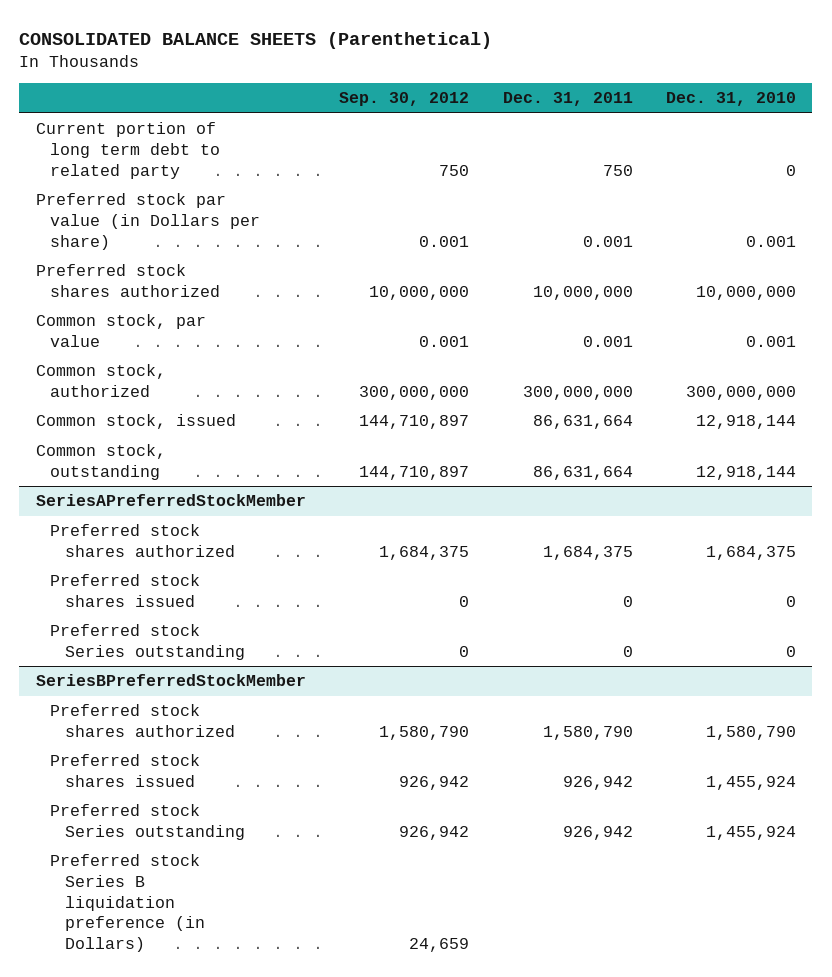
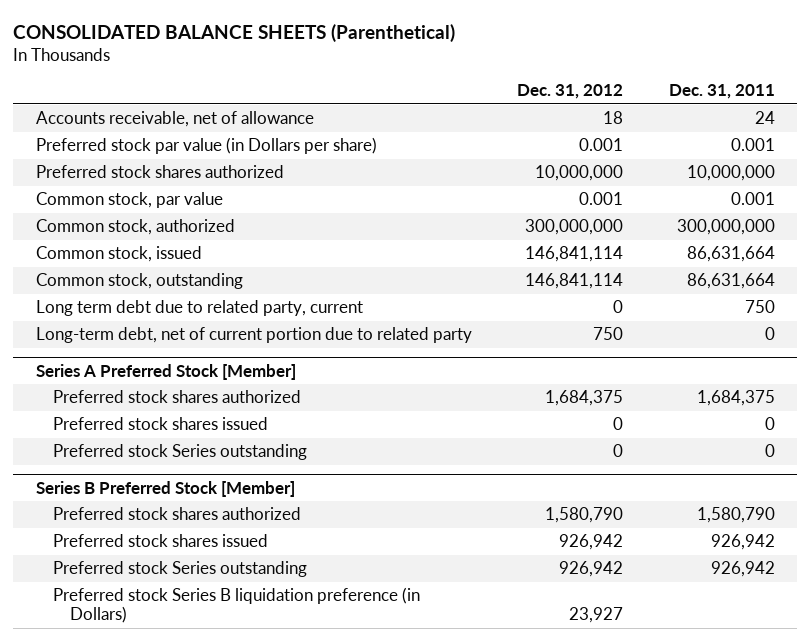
- | Sep. 30, 2012 | Dec. 31, 2011 | Dec. 31, 2010
+ | Dec. 31, 2012 | Dec. 31, 2011
- Current portion of long term debt to related party | 750 | 750 | 0
+ Accounts receivable, net of allowance | 18 | 24
- SeriesAPreferredStockMember
+ Long term debt due to related party, current | 0 | 750
+ Long-term debt, net of current portion due to related party | 750 | 0
+ Series A Preferred Stock [Member]
- SeriesBPreferredStockMember
+ Series B Preferred Stock [Member]

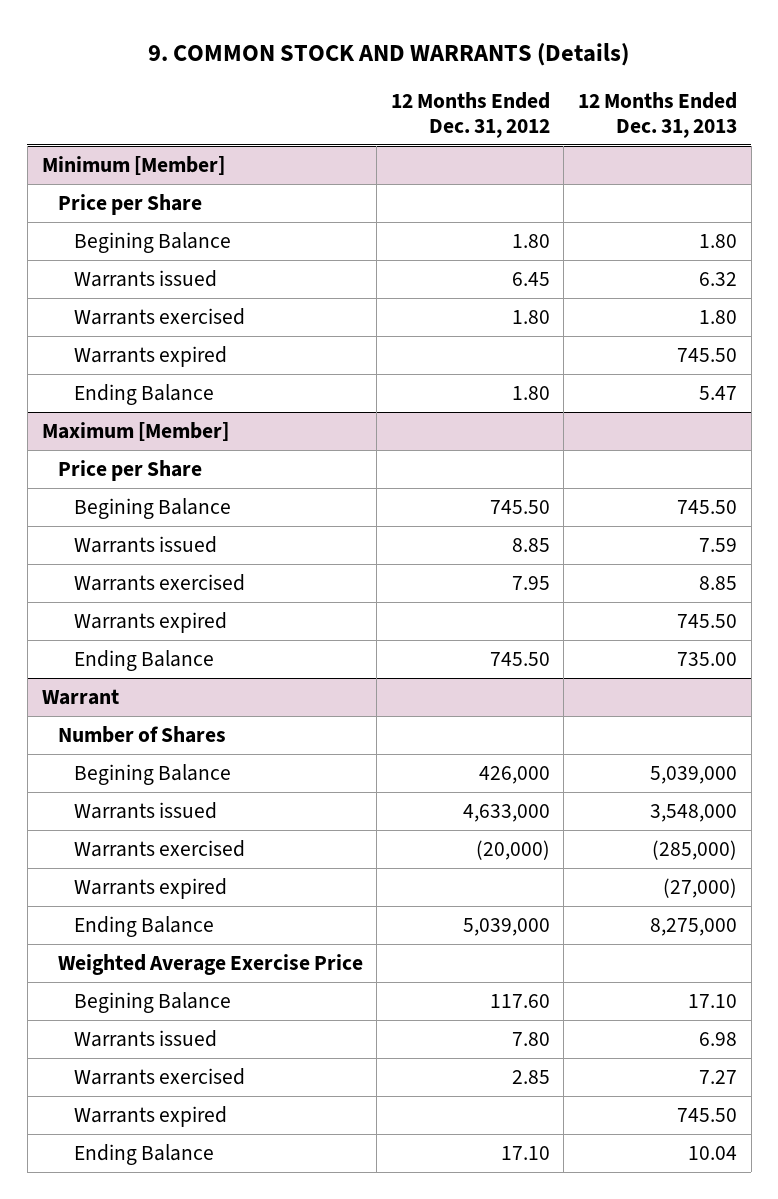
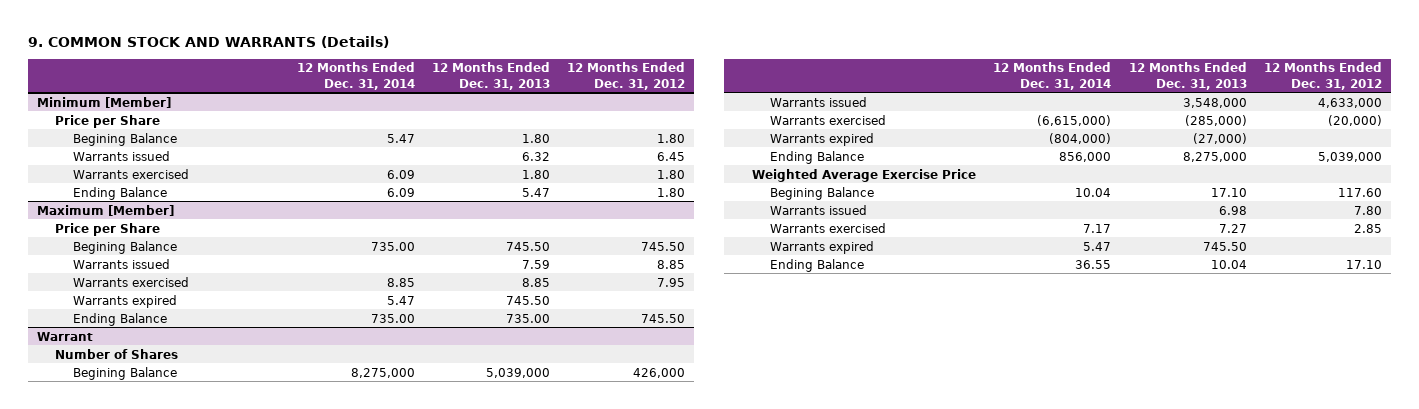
- | 12 Months Ended Dec. 31, 2012 | 12 Months Ended Dec. 31, 2013
+ | 12 Months Ended Dec. 31, 2014 | 12 Months Ended Dec. 31, 2013 | 12 Months Ended Dec. 31, 2012
@ Minimum [Member]
- Warrants expired | | 745.50

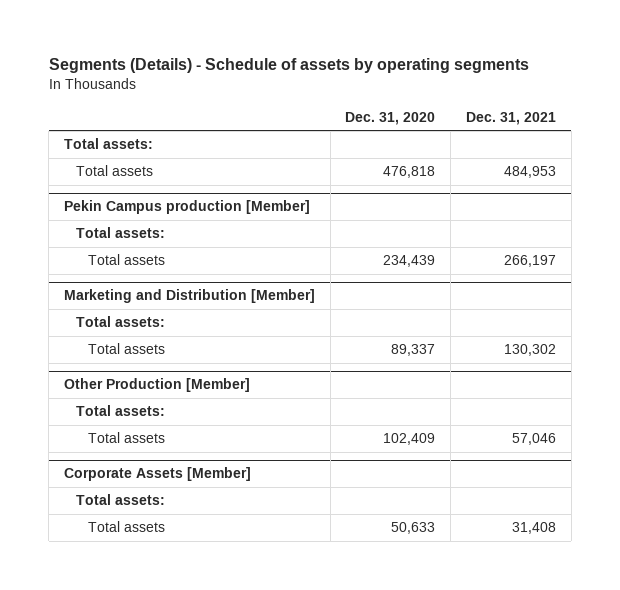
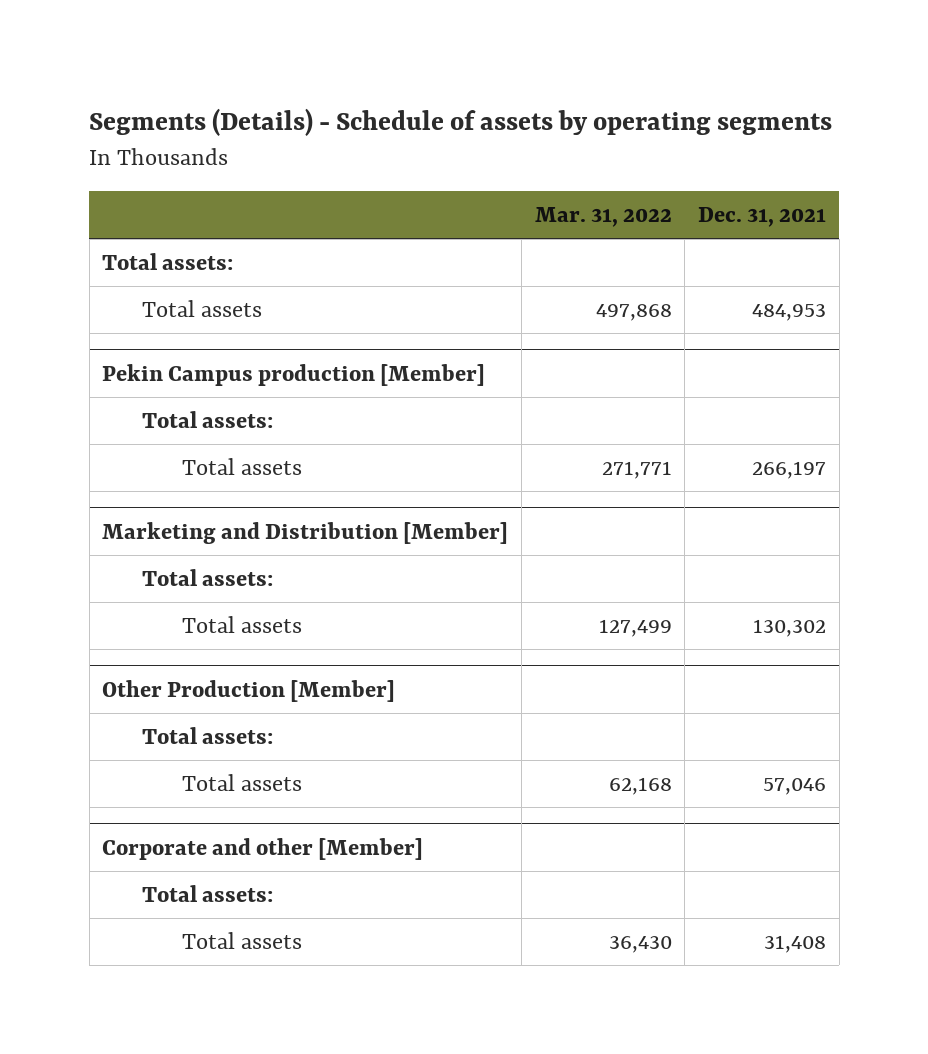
- | Dec. 31, 2020 | Dec. 31, 2021
+ | Mar. 31, 2022 | Dec. 31, 2021
- Corporate Assets [Member]
+ Corporate and other [Member]

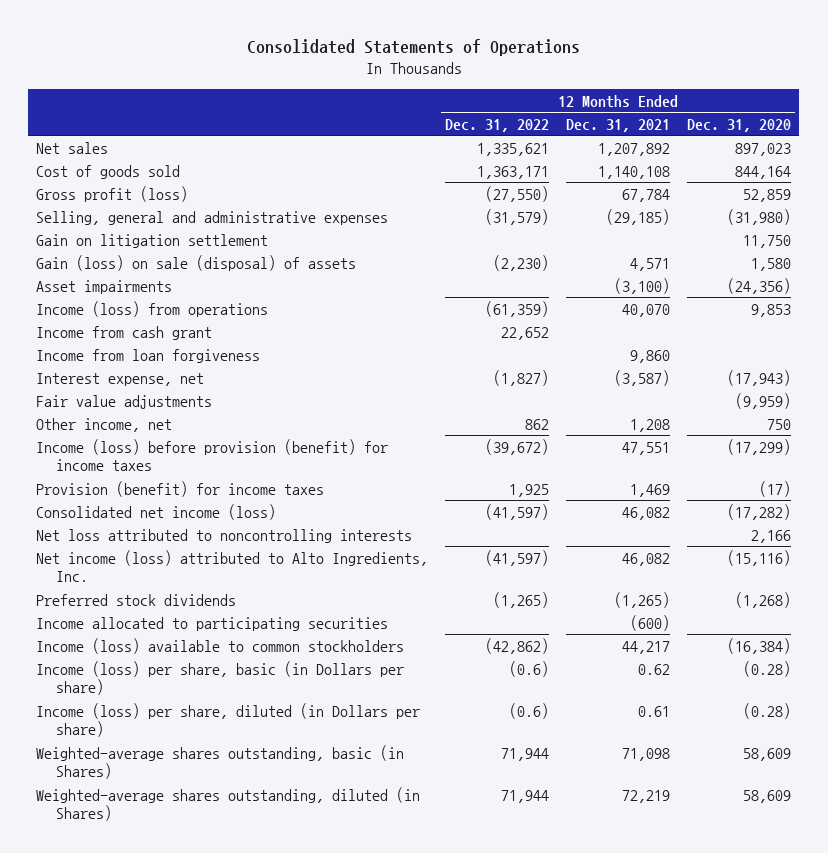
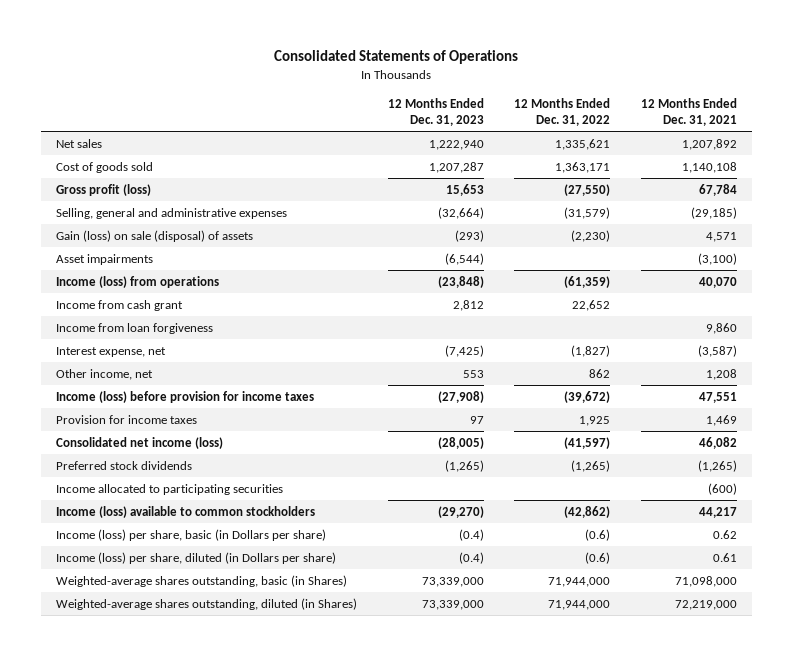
- | 12 Months Ended Dec. 31, 2022 | 12 Months Ended Dec. 31, 2021 | 12 Months Ended Dec. 31, 2020
+ | 12 Months Ended Dec. 31, 2023 | 12 Months Ended Dec. 31, 2022 | 12 Months Ended Dec. 31, 2021
- Gain on litigation settlement | | | 11,750
- Fair value adjustments | | | (9,959)
- Income (loss) before provision (benefit) for income taxes | (39,672) | 47,551 | (17,299)
- Provision (benefit) for income taxes | 1,925 | 1,469 | (17)
+ Income (loss) before provision for income taxes | (27,908) | (39,672) | 47,551
+ Provision for income taxes | 97 | 1,925 | 1,469
- Net loss attributed to noncontrolling interests | | | 2,166
- Net income (loss) attributed to Alto Ingredients, Inc. | (41,597) | 46,082 | (15,116)
- Weighted-average shares outstanding, basic (in Shares) | 71,944 | 71,098 | 58,609
- Weighted-average shares outstanding, diluted (in Shares) | 71,944 | 72,219 | 58,609
+ Weighted-average shares outstanding, basic (in Shares) | 73,339,000 | 71,944,000 | 71,098,000
+ Weighted-average shares outstanding, diluted (in Shares) | 73,339,000 | 71,944,000 | 72,219,000

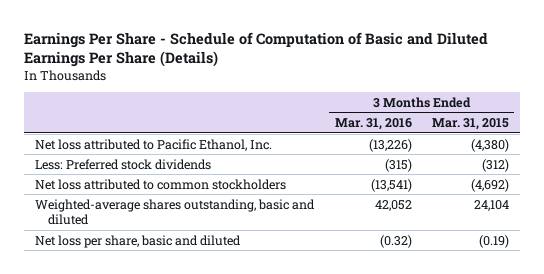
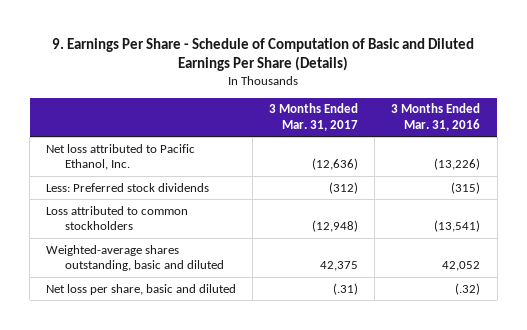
- Earnings Per Share - Schedule of Computation of Basic and Diluted Earnings Per Share (Details)
+ 9. Earnings Per Share - Schedule of Computation of Basic and Diluted Earnings Per Share (Details)
- | 3 Months Ended Mar. 31, 2016 | 3 Months Ended Mar. 31, 2015
+ | 3 Months Ended Mar. 31, 2017 | 3 Months Ended Mar. 31, 2016
- Net loss attributed to common stockholders | (13,541) | (4,692)
+ Loss attributed to common stockholders | (12,948) | (13,541)
- Net loss per share, basic and diluted | (0.32) | (0.19)
+ Net loss per share, basic and diluted | (.31) | (.32)

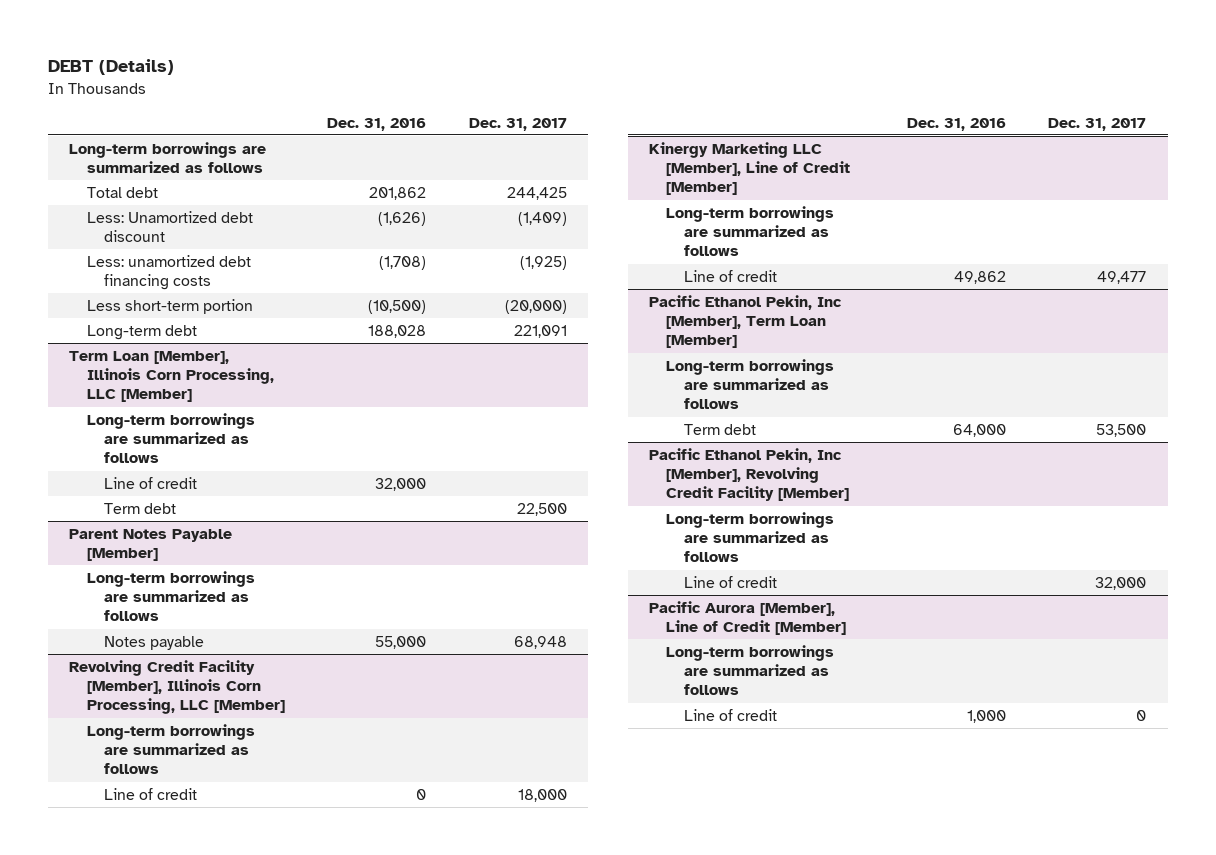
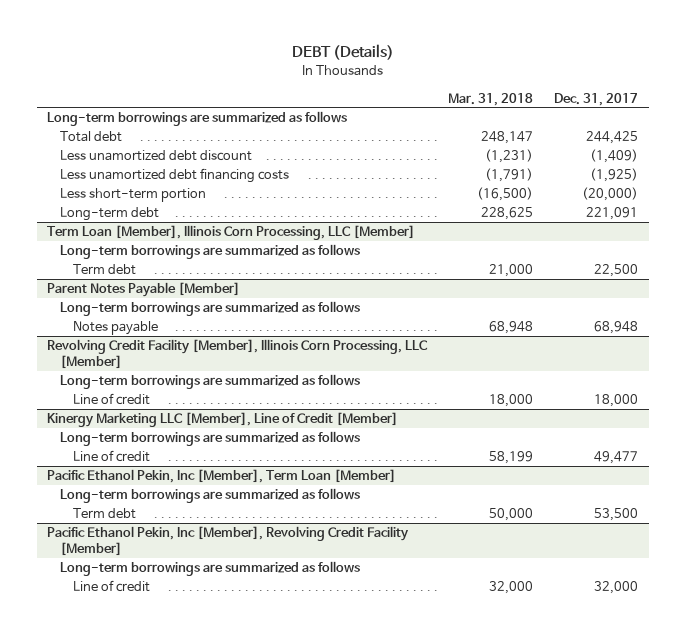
- | Dec. 31, 2016 | Dec. 31, 2017
+ | Mar. 31, 2018 | Dec. 31, 2017
- Less: Unamortized debt discount | (1,626) | (1,409)
- Less: unamortized debt financing costs | (1,708) | (1,925)
+ Less unamortized debt discount | (1,231) | (1,409)
+ Less unamortized debt financing costs | (1,791) | (1,925)
@ Term Loan [Member], Illinois Corn Processing, LLC [Member]
- Line of credit | 32,000 |
- Pacific Aurora [Member], Line of Credit [Member]
- Long-term borrowings are summarized as follows
- Line of credit | 1,000 | 0

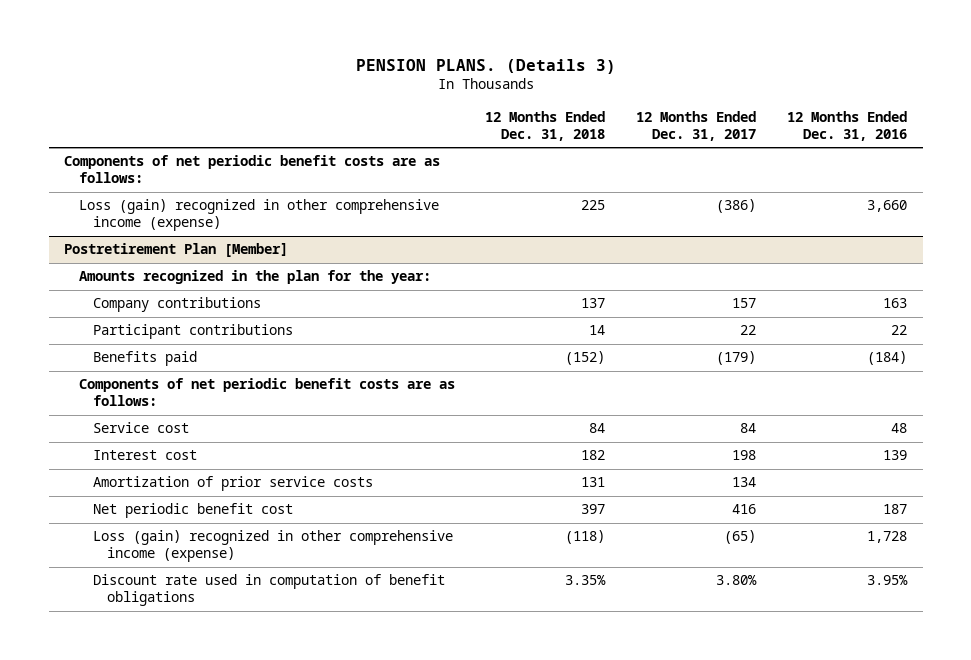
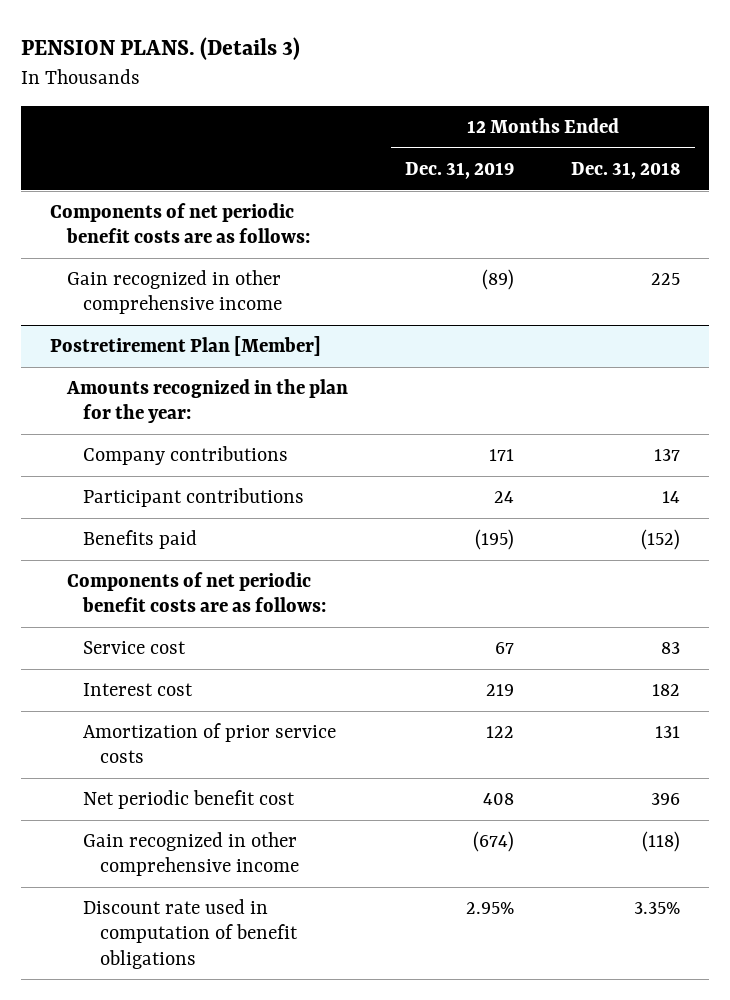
- | 12 Months Ended Dec. 31, 2018 | 12 Months Ended Dec. 31, 2017 | 12 Months Ended Dec. 31, 2016
+ | 12 Months Ended Dec. 31, 2019 | 12 Months Ended Dec. 31, 2018
- Loss (gain) recognized in other comprehensive income (expense) | 225 | (386) | 3,660
+ Gain recognized in other comprehensive income | (89) | 225
@ Postretirement Plan [Member]
- Service cost | 84 | 84 | 48
+ Service cost | 67 | 83
- Net periodic benefit cost | 397 | 416 | 187
- Loss (gain) recognized in other comprehensive income (expense) | (118) | (65) | 1,728
+ Net periodic benefit cost | 408 | 396
+ Gain recognized in other comprehensive income | (674) | (118)

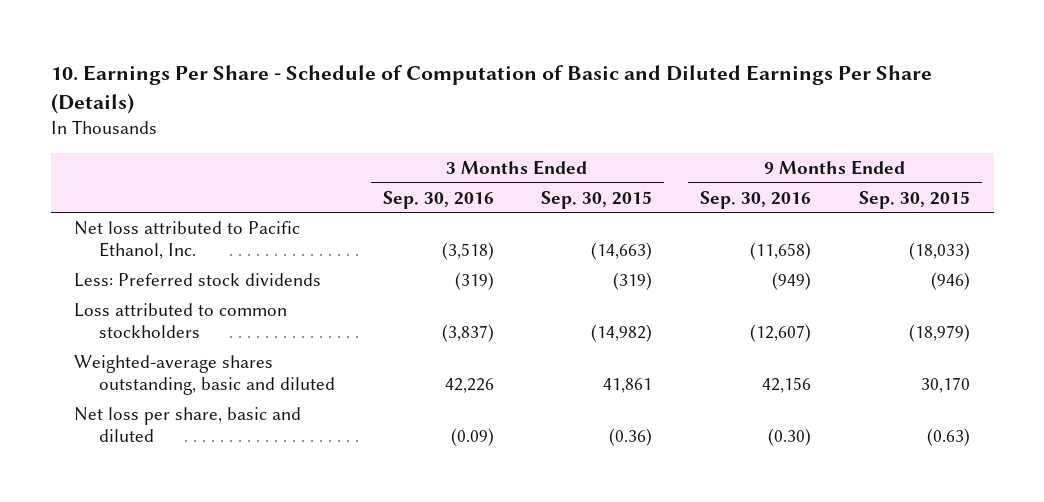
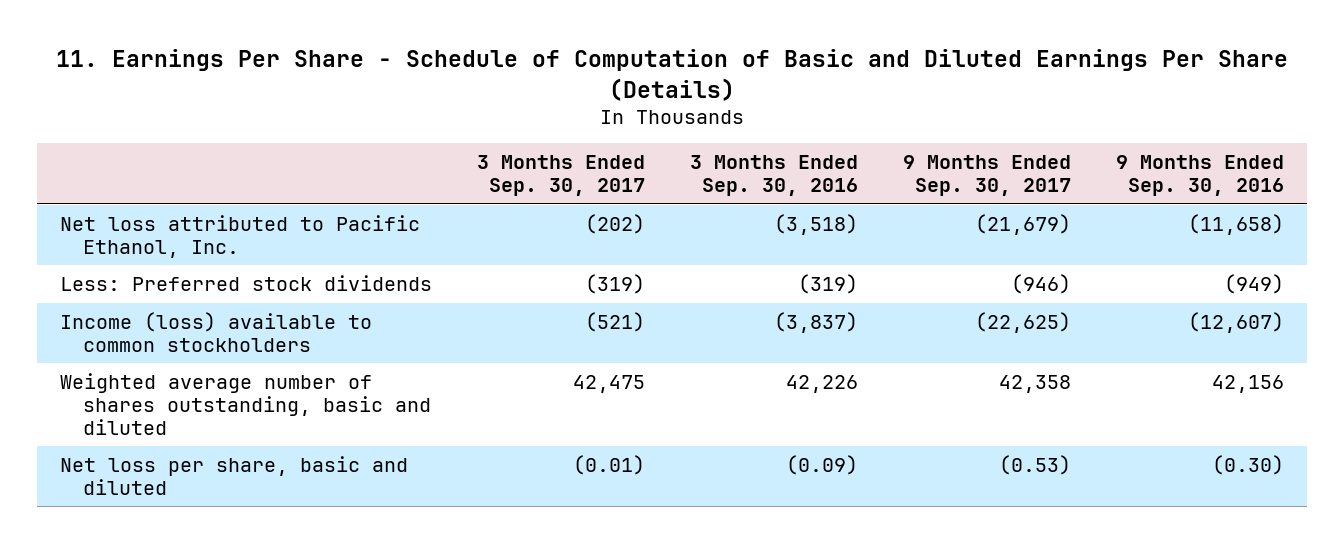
- 10. Earnings Per Share - Schedule of Computation of Basic and Diluted Earnings Per Share (Details)
+ 11. Earnings Per Share - Schedule of Computation of Basic and Diluted Earnings Per Share (Details)
- | 3 Months Ended Sep. 30, 2016 | 3 Months Ended Sep. 30, 2015 | 9 Months Ended Sep. 30, 2016 | 9 Months Ended Sep. 30, 2015
+ | 3 Months Ended Sep. 30, 2017 | 3 Months Ended Sep. 30, 2016 | 9 Months Ended Sep. 30, 2017 | 9 Months Ended Sep. 30, 2016
- Loss attributed to common stockholders | (3,837) | (14,982) | (12,607) | (18,979)
- Weighted-average shares outstanding, basic and diluted | 42,226 | 41,861 | 42,156 | 30,170
+ Income (loss) available to common stockholders | (521) | (3,837) | (22,625) | (12,607)
+ Weighted average number of shares outstanding, basic and diluted | 42,475 | 42,226 | 42,358 | 42,156

